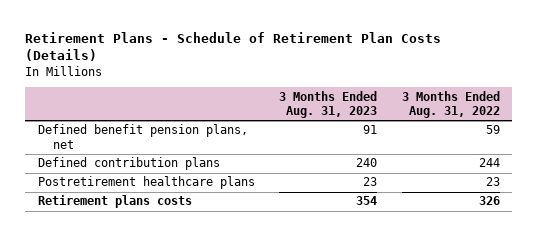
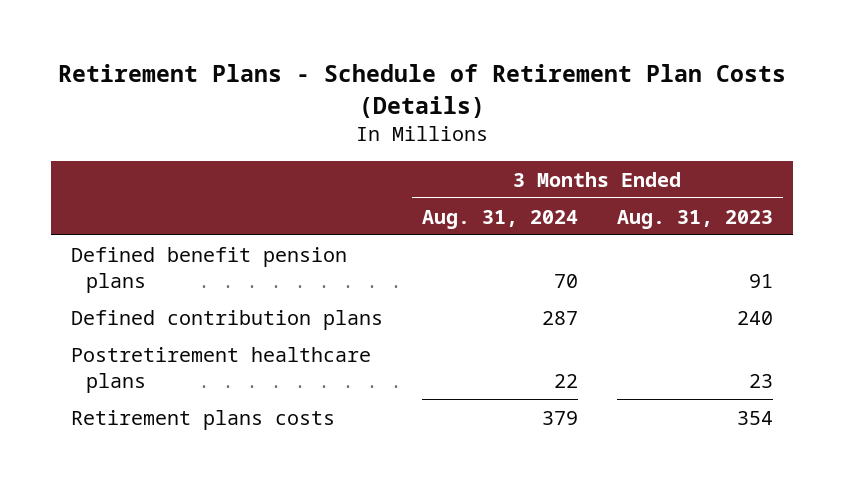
- | 3 Months Ended Aug. 31, 2023 | 3 Months Ended Aug. 31, 2022
+ | 3 Months Ended Aug. 31, 2024 | 3 Months Ended Aug. 31, 2023
- Defined benefit pension plans, net | 91 | 59
+ Defined benefit pension plans | 70 | 91

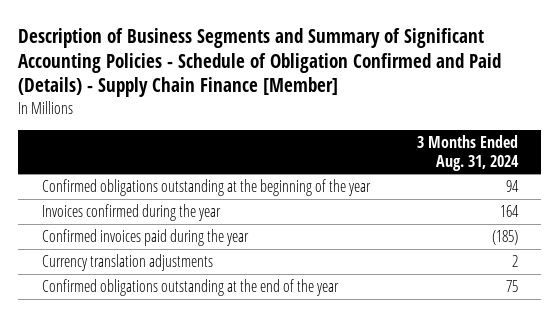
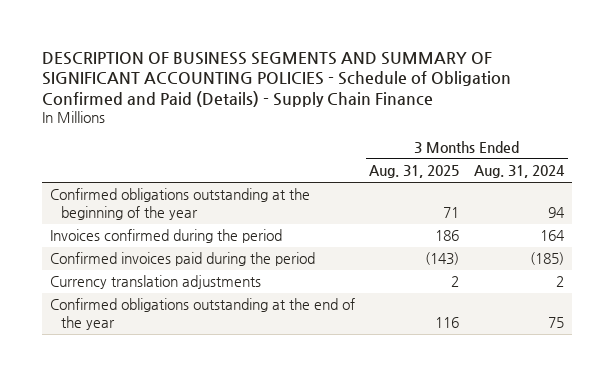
- Description of Business Segments and Summary of Significant Accounting Policies - Schedule of Obligation Confirmed and Paid (Details) - Supply Chain Finance [Member]
+ DESCRIPTION OF BUSINESS SEGMENTS AND SUMMARY OF SIGNIFICANT ACCOUNTING POLICIES - Schedule of Obligation Confirmed and Paid (Details) - Supply Chain Finance
- | 3 Months Ended Aug. 31, 2024
+ | 3 Months Ended Aug. 31, 2025 | 3 Months Ended Aug. 31, 2024
- Invoices confirmed during the year | 164
- Confirmed invoices paid during the year | (185)
+ Invoices confirmed during the period | 186 | 164
+ Confirmed invoices paid during the period | (143) | (185)

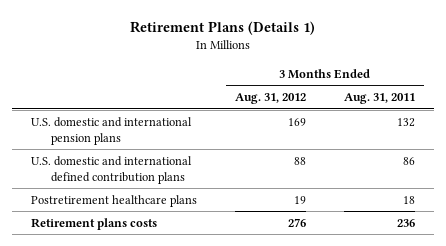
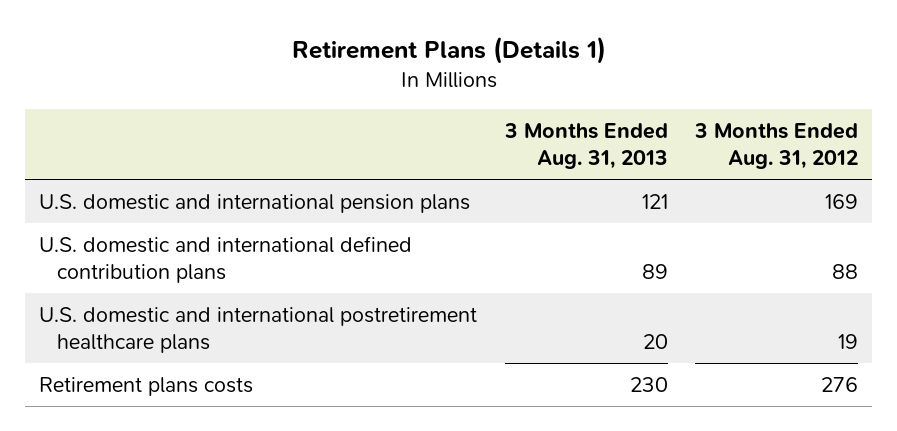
- | 3 Months Ended Aug. 31, 2012 | 3 Months Ended Aug. 31, 2011
+ | 3 Months Ended Aug. 31, 2013 | 3 Months Ended Aug. 31, 2012
- Postretirement healthcare plans | 19 | 18
+ U.S. domestic and international postretirement healthcare plans | 20 | 19

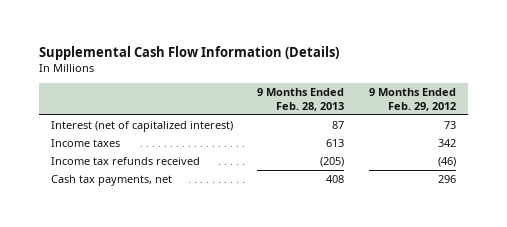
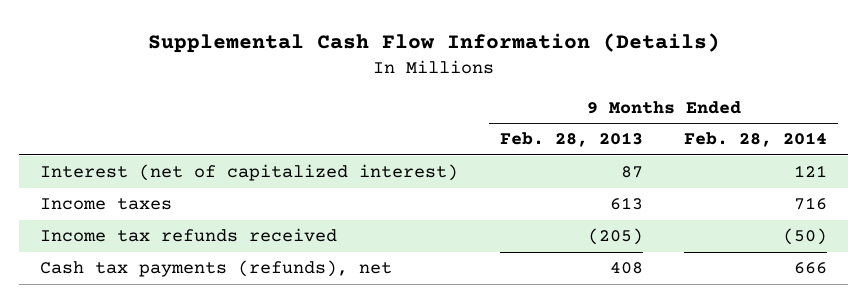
- | 9 Months Ended Feb. 28, 2013 | 9 Months Ended Feb. 29, 2012
+ | 9 Months Ended Feb. 28, 2013 | 9 Months Ended Feb. 28, 2014
- Cash tax payments, net | 408 | 296
+ Cash tax payments (refunds), net | 408 | 666

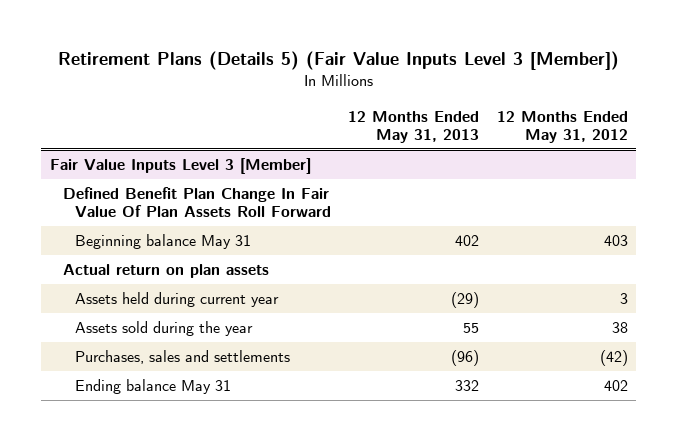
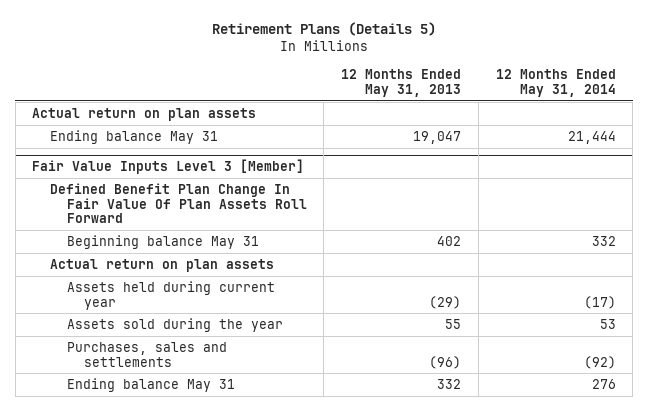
- Retirement Plans (Details 5) (Fair Value Inputs Level 3 [Member])
+ Retirement Plans (Details 5)
- | 12 Months Ended May 31, 2013 | 12 Months Ended May 31, 2012
+ | 12 Months Ended May 31, 2013 | 12 Months Ended May 31, 2014
+ Actual return on plan assets
+ Ending balance May 31 | 19,047 | 21,444

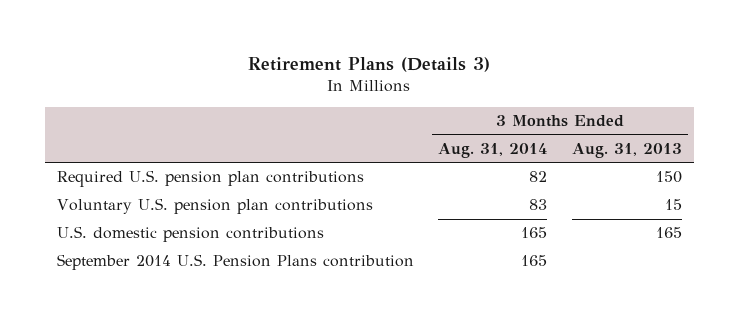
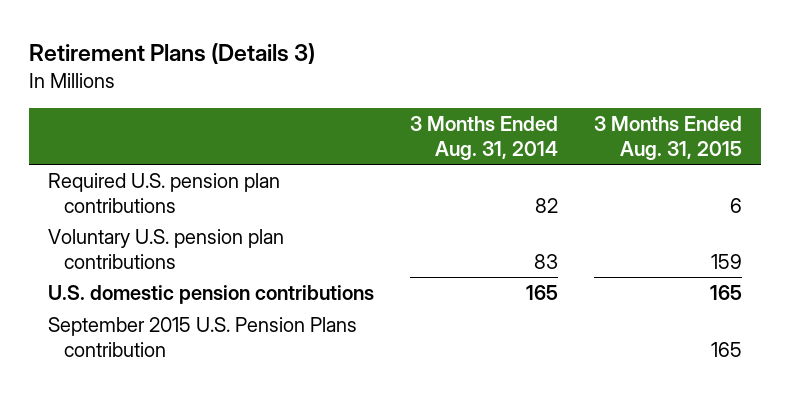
- | 3 Months Ended Aug. 31, 2014 | 3 Months Ended Aug. 31, 2013
+ | 3 Months Ended Aug. 31, 2014 | 3 Months Ended Aug. 31, 2015
- September 2014 U.S. Pension Plans contribution | 165 |
+ September 2015 U.S. Pension Plans contribution | | 165

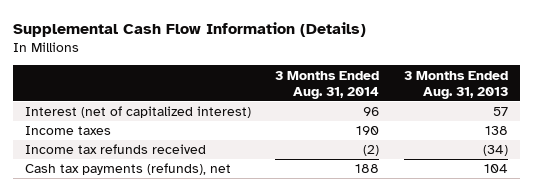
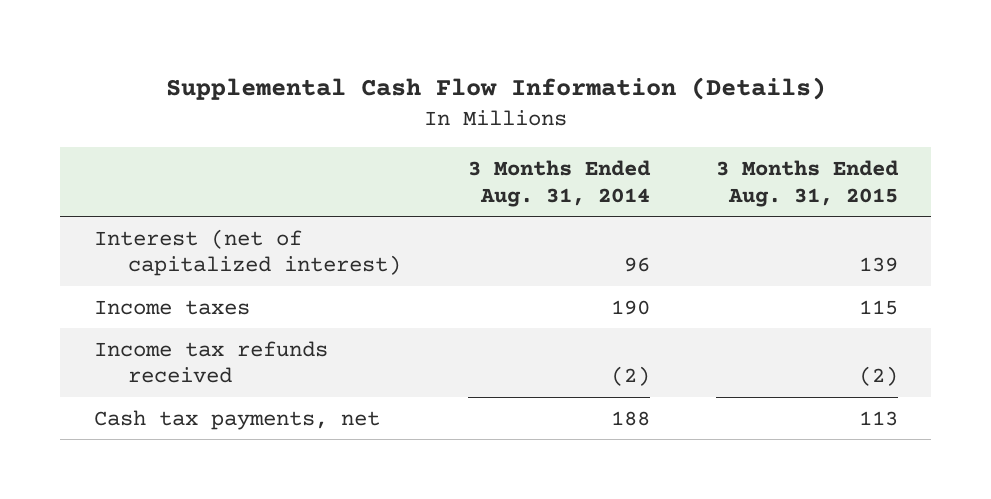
- | 3 Months Ended Aug. 31, 2014 | 3 Months Ended Aug. 31, 2013
+ | 3 Months Ended Aug. 31, 2014 | 3 Months Ended Aug. 31, 2015
- Cash tax payments (refunds), net | 188 | 104
+ Cash tax payments, net | 188 | 113

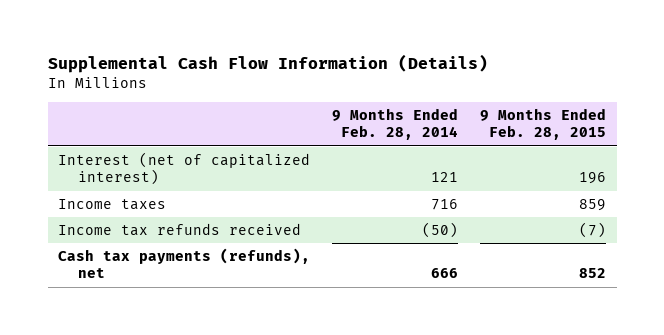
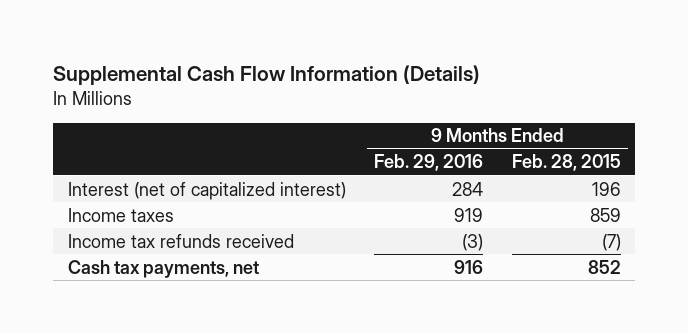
- | 9 Months Ended Feb. 28, 2014 | 9 Months Ended Feb. 28, 2015
+ | 9 Months Ended Feb. 29, 2016 | 9 Months Ended Feb. 28, 2015
- Cash tax payments (refunds), net | 666 | 852
+ Cash tax payments, net | 916 | 852

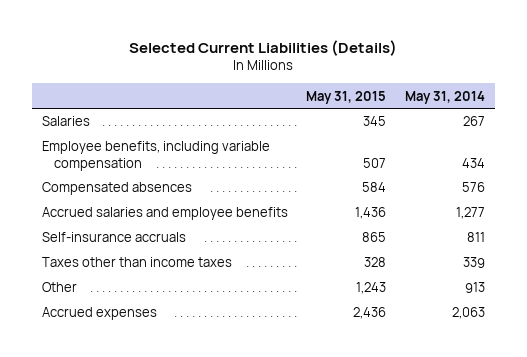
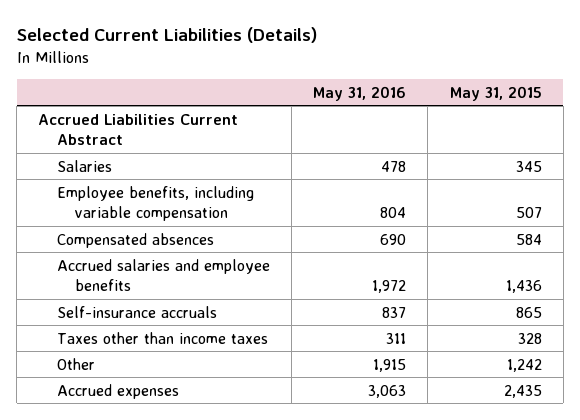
- | May 31, 2015 | May 31, 2014
+ | May 31, 2016 | May 31, 2015
+ Accrued Liabilities Current Abstract
- Other | 1,243 | 913
- Accrued expenses | 2,436 | 2,063
+ Other | 1,915 | 1,242
+ Accrued expenses | 3,063 | 2,435

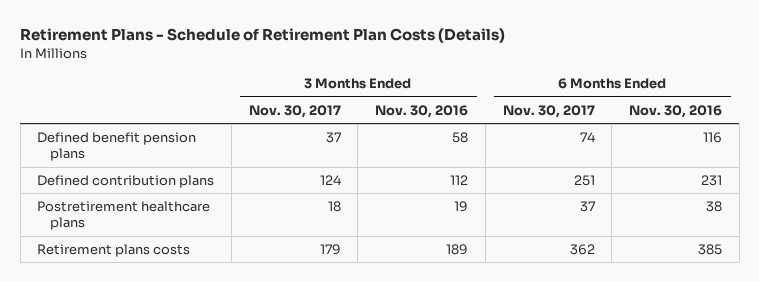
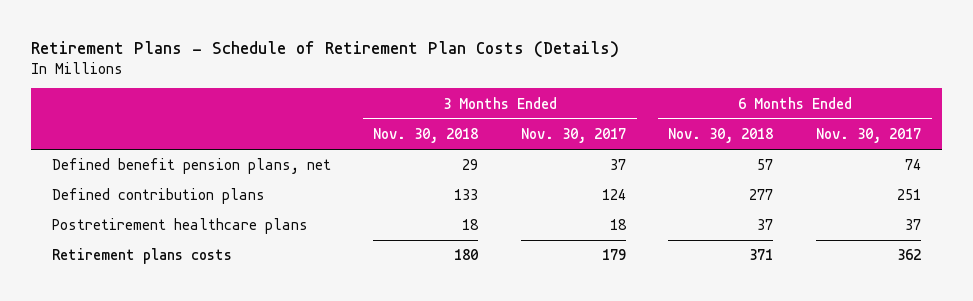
- | 3 Months Ended Nov. 30, 2017 | 3 Months Ended Nov. 30, 2016 | 6 Months Ended Nov. 30, 2017 | 6 Months Ended Nov. 30, 2016
+ | 3 Months Ended Nov. 30, 2018 | 3 Months Ended Nov. 30, 2017 | 6 Months Ended Nov. 30, 2018 | 6 Months Ended Nov. 30, 2017
- Defined benefit pension plans | 37 | 58 | 74 | 116
+ Defined benefit pension plans, net | 29 | 37 | 57 | 74

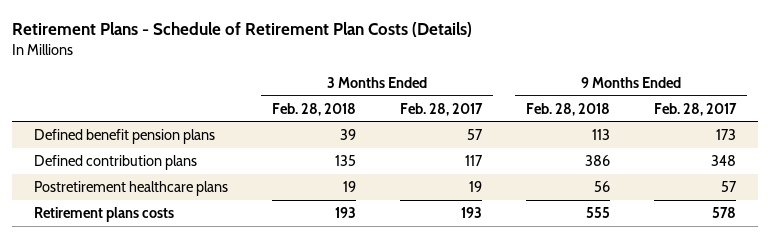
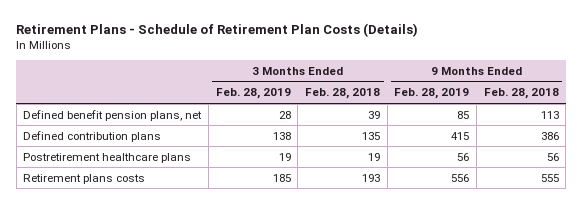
- | 3 Months Ended Feb. 28, 2018 | 3 Months Ended Feb. 28, 2017 | 9 Months Ended Feb. 28, 2018 | 9 Months Ended Feb. 28, 2017
+ | 3 Months Ended Feb. 28, 2019 | 3 Months Ended Feb. 28, 2018 | 9 Months Ended Feb. 28, 2019 | 9 Months Ended Feb. 28, 2018
- Defined benefit pension plans | 39 | 57 | 113 | 173
+ Defined benefit pension plans, net | 28 | 39 | 85 | 113

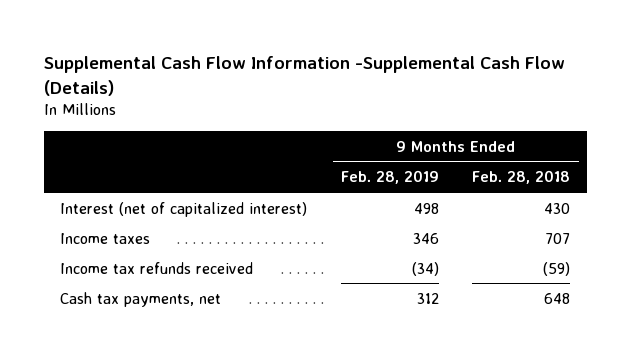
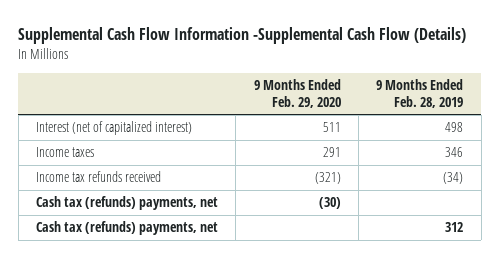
- | 9 Months Ended Feb. 28, 2019 | 9 Months Ended Feb. 28, 2018
+ | 9 Months Ended Feb. 29, 2020 | 9 Months Ended Feb. 28, 2019
- Cash tax payments, net | 312 | 648
+ Cash tax (refunds) payments, net | (30) |
+ Cash tax (refunds) payments, net | | 312

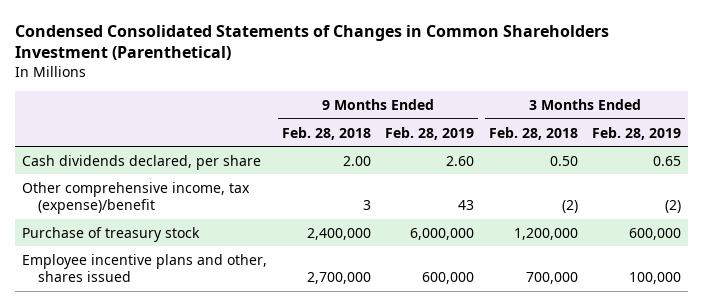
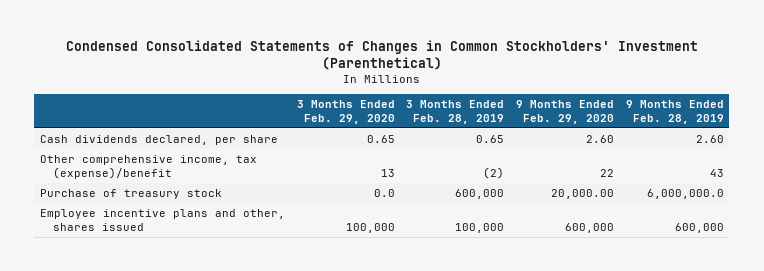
- Condensed Consolidated Statements of Changes in Common Shareholders Investment (Parenthetical)
+ Condensed Consolidated Statements of Changes in Common Stockholders' Investment (Parenthetical)
- | 9 Months Ended Feb. 28, 2018 | 9 Months Ended Feb. 28, 2019 | 3 Months Ended Feb. 28, 2018 | 3 Months Ended Feb. 28, 2019
+ | 3 Months Ended Feb. 29, 2020 | 3 Months Ended Feb. 28, 2019 | 9 Months Ended Feb. 29, 2020 | 9 Months Ended Feb. 28, 2019
- Purchase of treasury stock | 2,400,000 | 6,000,000 | 1,200,000 | 600,000
+ Purchase of treasury stock | 0.0 | 600,000 | 20,000.00 | 6,000,000.0

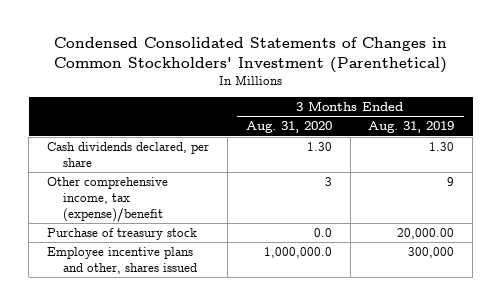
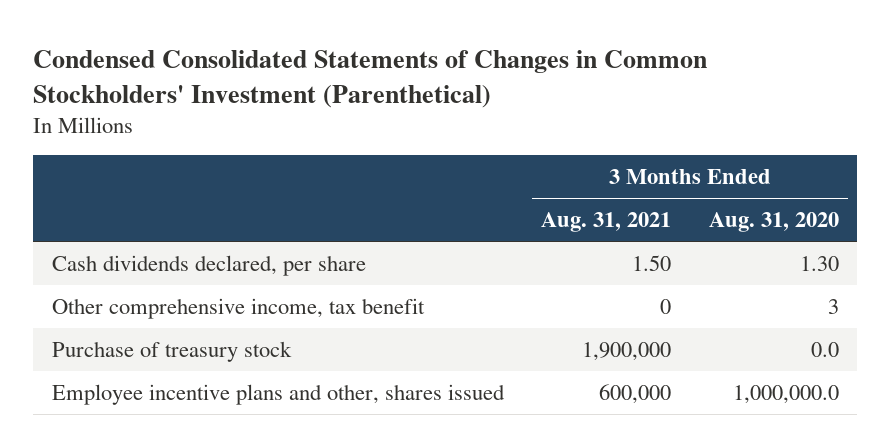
- | 3 Months Ended Aug. 31, 2020 | 3 Months Ended Aug. 31, 2019
+ | 3 Months Ended Aug. 31, 2021 | 3 Months Ended Aug. 31, 2020
- Other comprehensive income, tax (expense)/benefit | 3 | 9
+ Other comprehensive income, tax benefit | 0 | 3

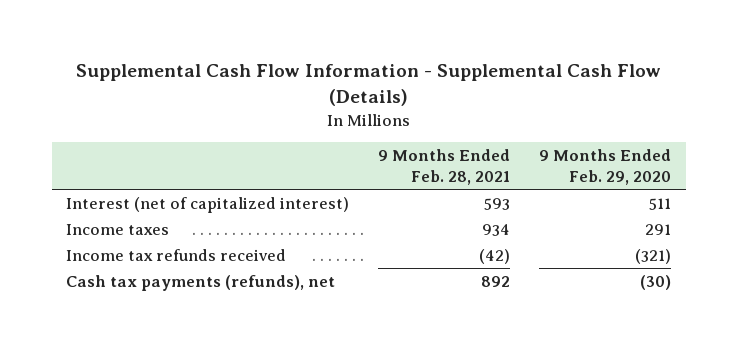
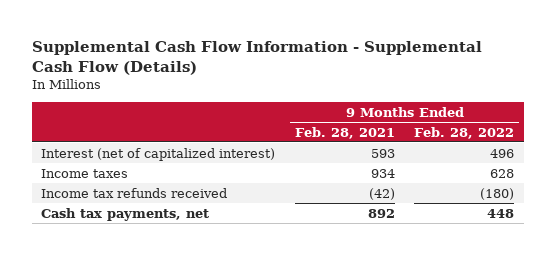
- | 9 Months Ended Feb. 28, 2021 | 9 Months Ended Feb. 29, 2020
+ | 9 Months Ended Feb. 28, 2021 | 9 Months Ended Feb. 28, 2022
- Cash tax payments (refunds), net | 892 | (30)
+ Cash tax payments, net | 892 | 448

